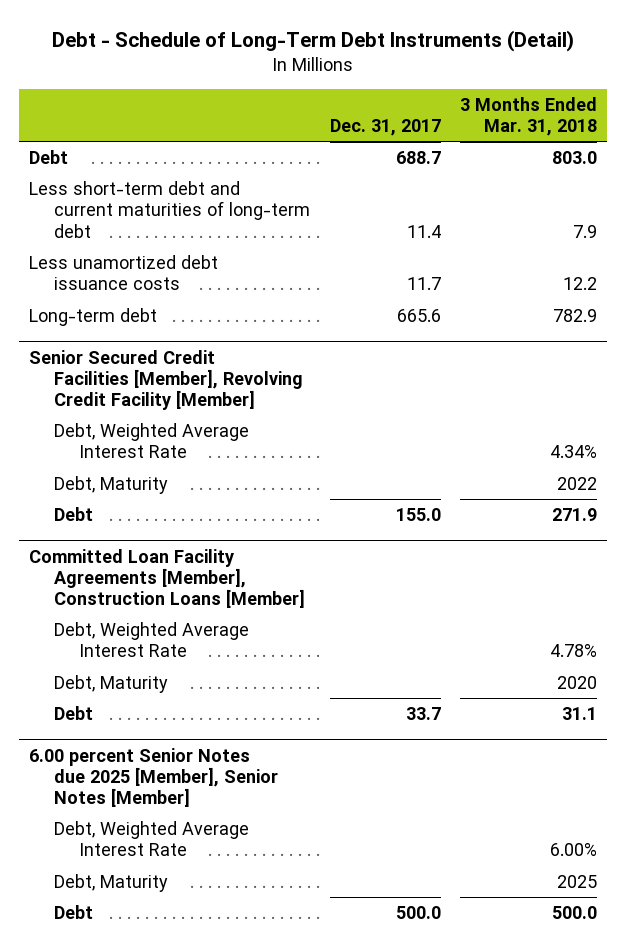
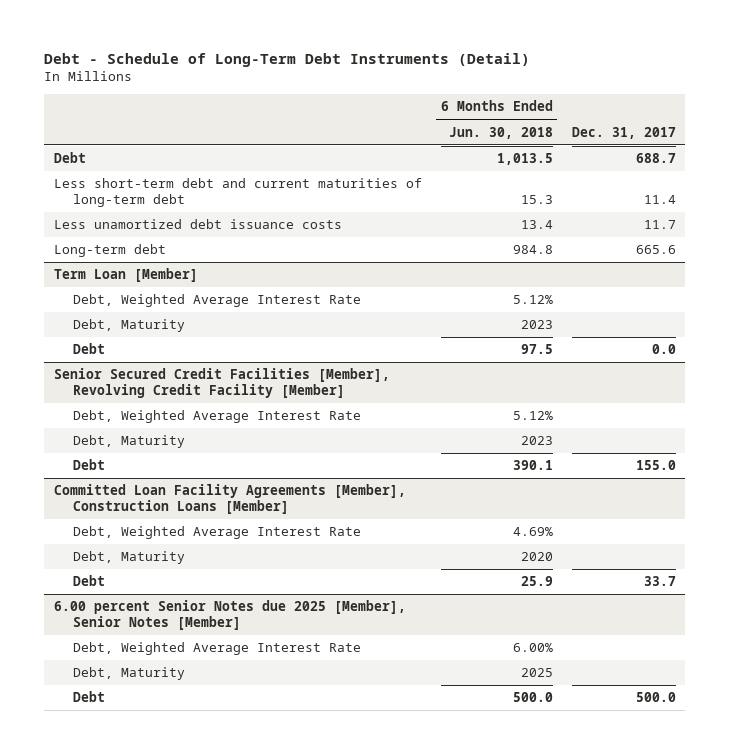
- | Dec. 31, 2017 | 3 Months Ended Mar. 31, 2018
+ | 6 Months Ended Jun. 30, 2018 | Dec. 31, 2017
+ Term Loan [Member]
+ Debt, Weighted Average Interest Rate | 5.12% |
+ Debt, Maturity | 2023 |
+ Debt | 97.5 | 0.0

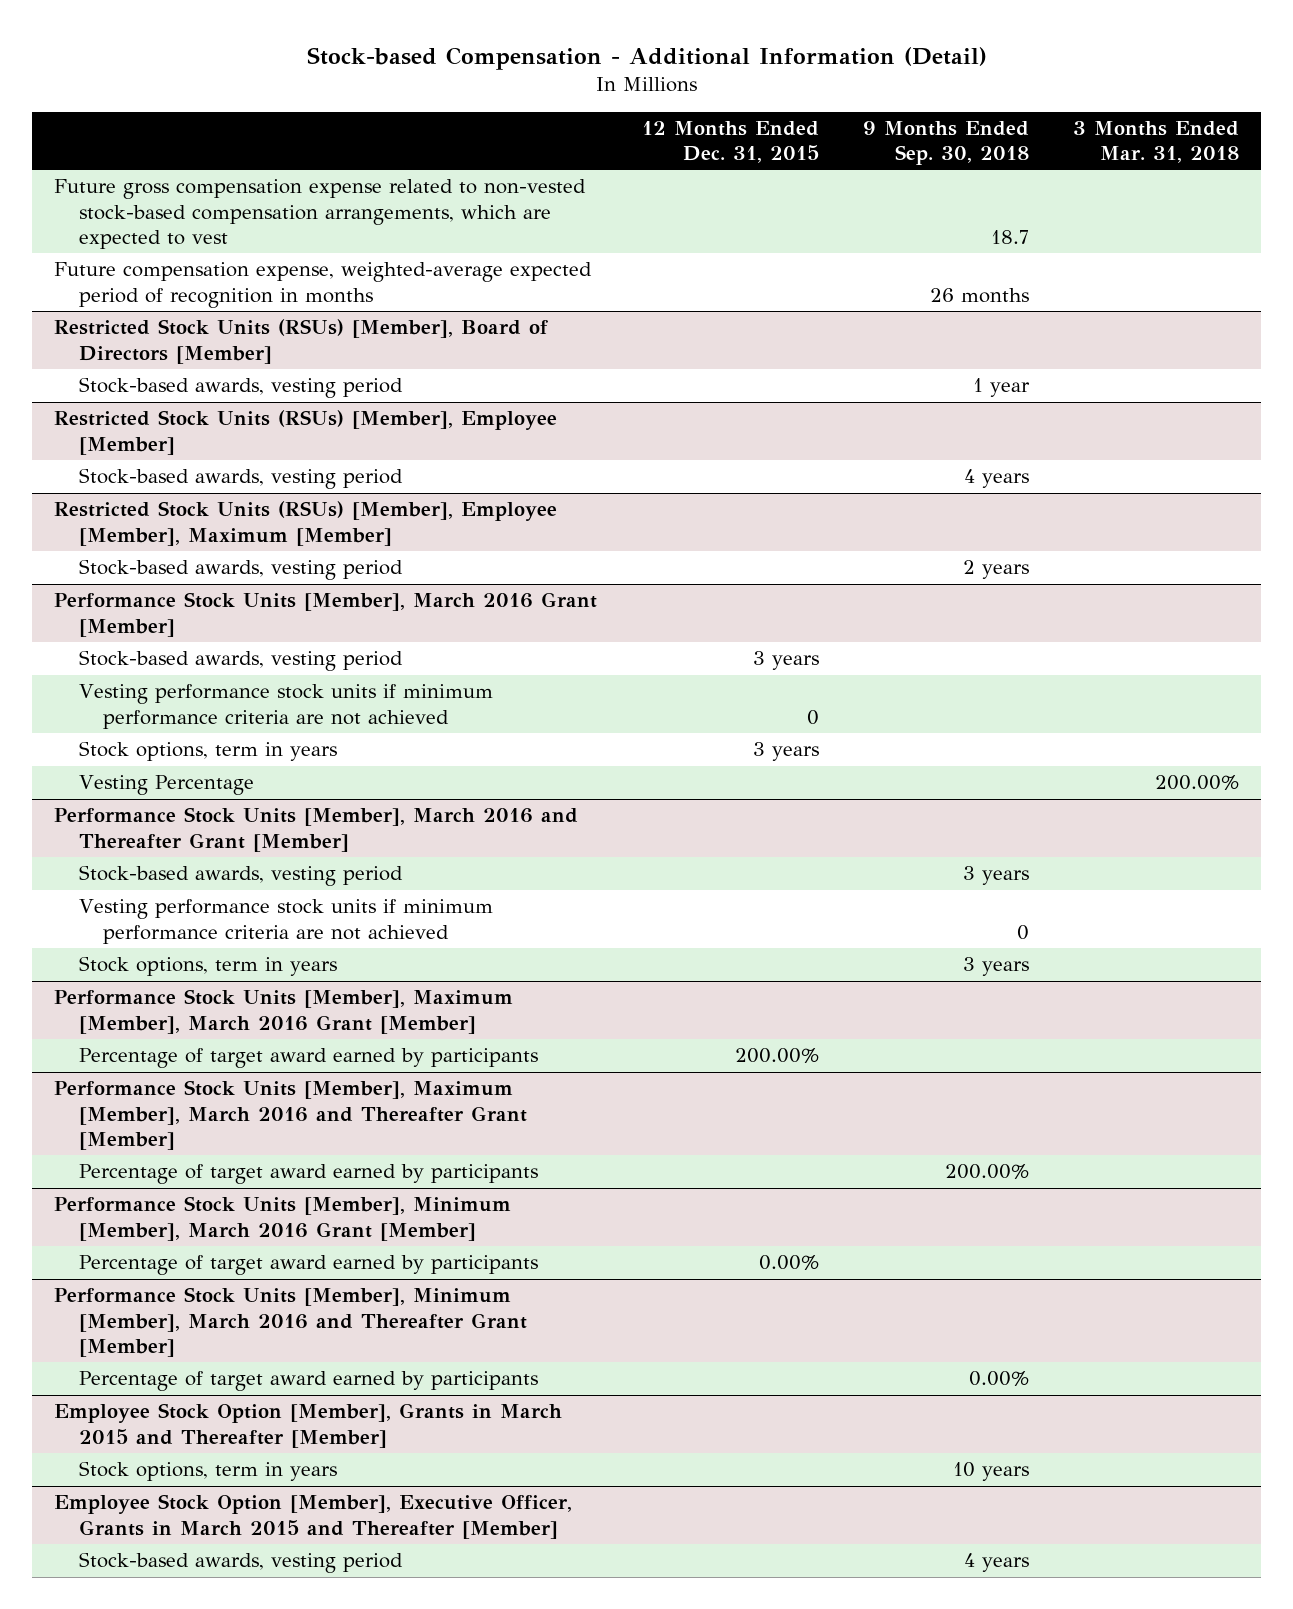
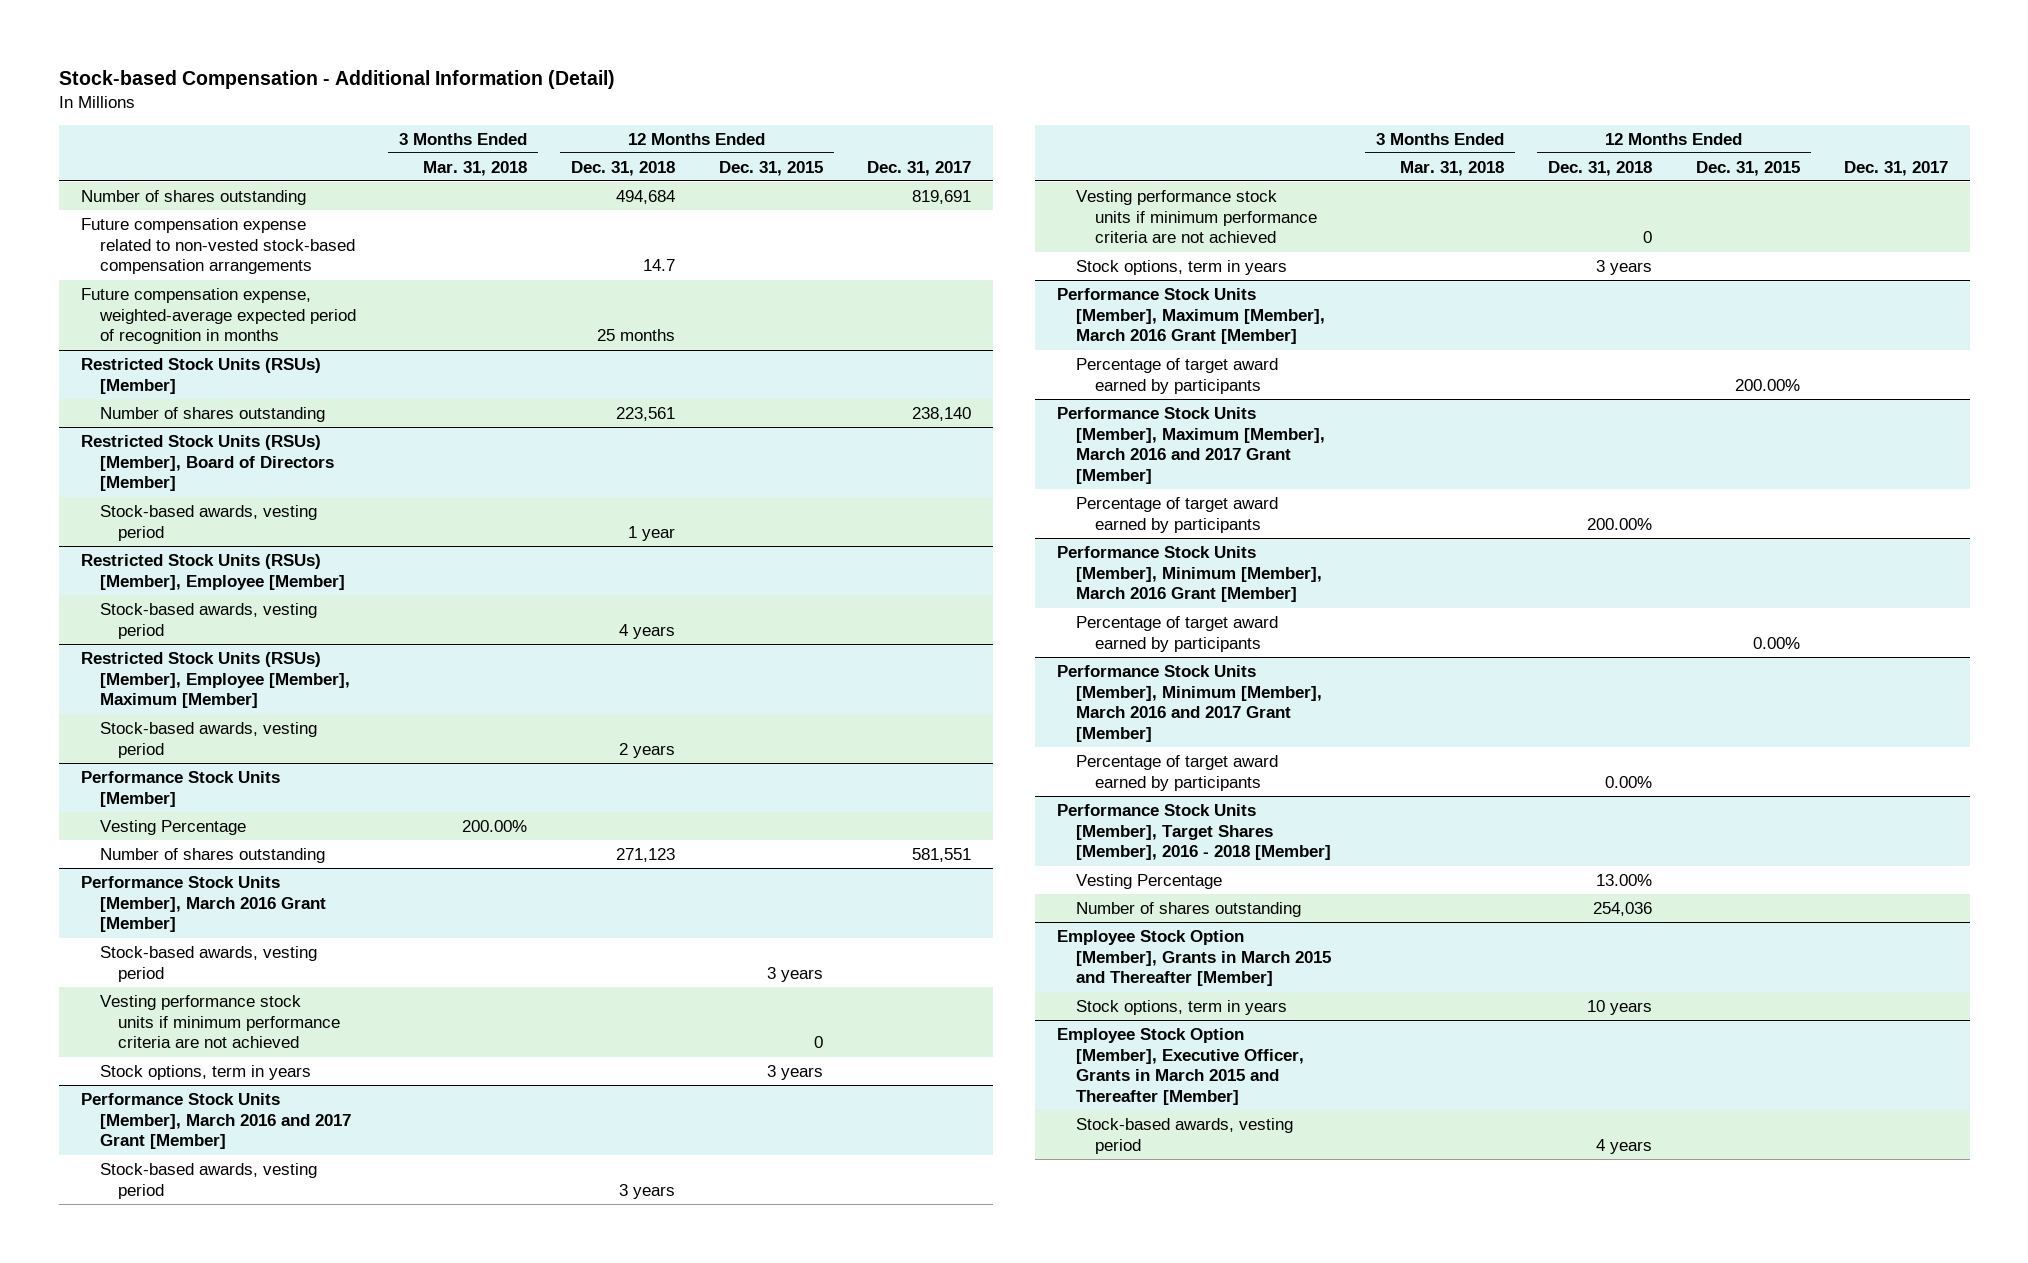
- | 12 Months Ended Dec. 31, 2015 | 9 Months Ended Sep. 30, 2018 | 3 Months Ended Mar. 31, 2018
+ | 3 Months Ended Mar. 31, 2018 | 12 Months Ended Dec. 31, 2018 | 12 Months Ended Dec. 31, 2015 | Dec. 31, 2017
- Future gross compensation expense related to non-vested stock-based compensation arrangements, which are expected to vest | | 18.7 |
+ Number of shares outstanding | | 494,684 | | 819,691
+ Future compensation expense related to non-vested stock-based compensation arrangements | | 14.7 | |
+ Restricted Stock Units (RSUs) [Member]
+ Number of shares outstanding | | 223,561 | | 238,140
+ Performance Stock Units [Member]
+ Vesting Percentage | 200.00% | | |
+ Number of shares outstanding | | 271,123 | | 581,551
@ Performance Stock Units [Member], March 2016 Grant [Member]
- Vesting Percentage | | | 200.00%
- Performance Stock Units [Member], March 2016 and Thereafter Grant [Member]
+ Performance Stock Units [Member], March 2016 and 2017 Grant [Member]
- Performance Stock Units [Member], Maximum [Member], March 2016 and Thereafter Grant [Member]
+ Performance Stock Units [Member], Maximum [Member], March 2016 and 2017 Grant [Member]
- Performance Stock Units [Member], Minimum [Member], March 2016 and Thereafter Grant [Member]
+ Performance Stock Units [Member], Minimum [Member], March 2016 and 2017 Grant [Member]
+ Performance Stock Units [Member], Target Shares [Member], 2016 - 2018 [Member]
+ Vesting Percentage | | 13.00% | |
+ Number of shares outstanding | | 254,036 | |

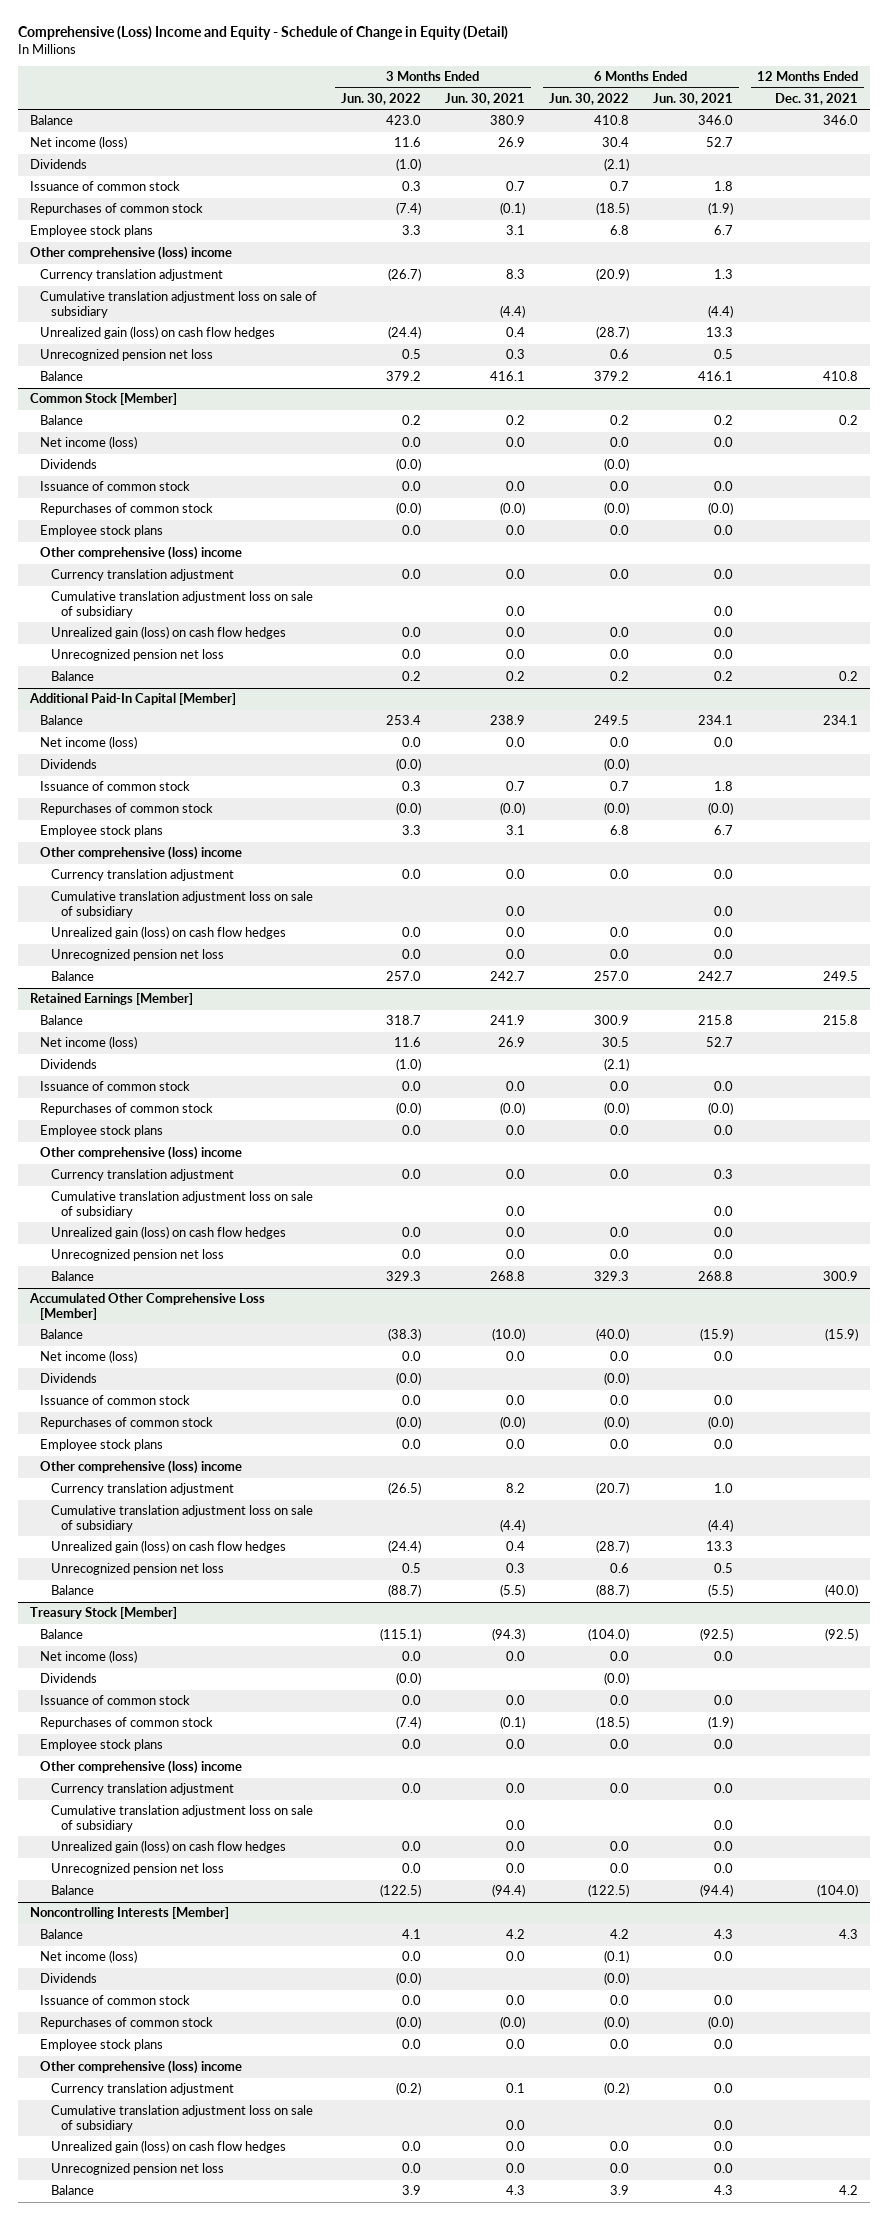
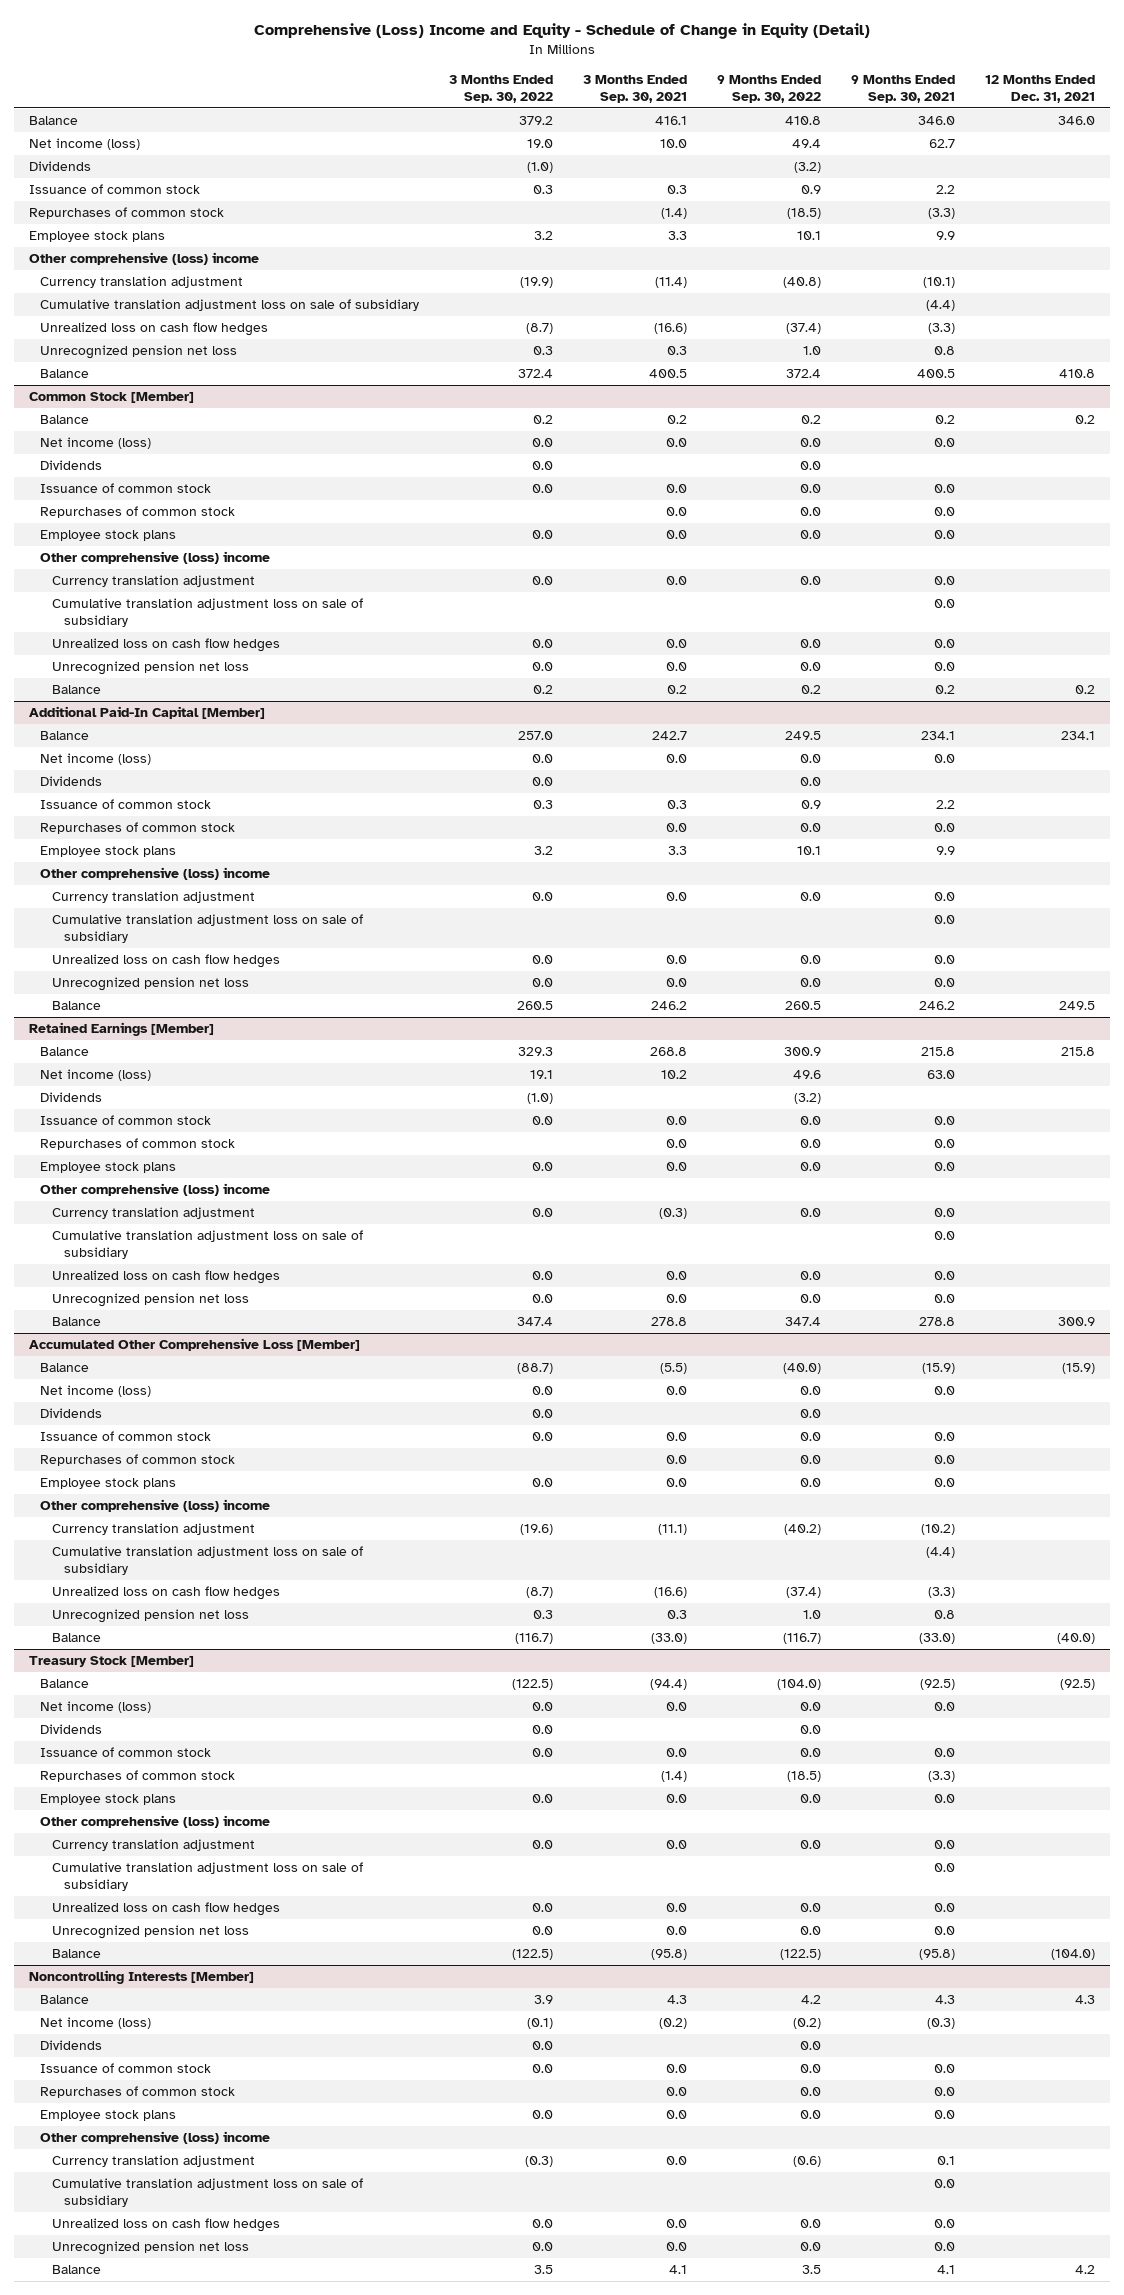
- | 3 Months Ended Jun. 30, 2022 | 3 Months Ended Jun. 30, 2021 | 6 Months Ended Jun. 30, 2022 | 6 Months Ended Jun. 30, 2021 | 12 Months Ended Dec. 31, 2021
+ | 3 Months Ended Sep. 30, 2022 | 3 Months Ended Sep. 30, 2021 | 9 Months Ended Sep. 30, 2022 | 9 Months Ended Sep. 30, 2021 | 12 Months Ended Dec. 31, 2021
- Unrealized gain (loss) on cash flow hedges | (24.4) | 0.4 | (28.7) | 13.3 |
+ Unrealized loss on cash flow hedges | (8.7) | (16.6) | (37.4) | (3.3) |
@ Common Stock [Member]
- Unrealized gain (loss) on cash flow hedges | 0.0 | 0.0 | 0.0 | 0.0 |
+ Unrealized loss on cash flow hedges | 0.0 | 0.0 | 0.0 | 0.0 |
@ Additional Paid-In Capital [Member]
- Unrealized gain (loss) on cash flow hedges | 0.0 | 0.0 | 0.0 | 0.0 |
+ Unrealized loss on cash flow hedges | 0.0 | 0.0 | 0.0 | 0.0 |
@ Retained Earnings [Member]
- Unrealized gain (loss) on cash flow hedges | 0.0 | 0.0 | 0.0 | 0.0 |
+ Unrealized loss on cash flow hedges | 0.0 | 0.0 | 0.0 | 0.0 |
@ Accumulated Other Comprehensive Loss [Member]
- Unrealized gain (loss) on cash flow hedges | (24.4) | 0.4 | (28.7) | 13.3 |
+ Unrealized loss on cash flow hedges | (8.7) | (16.6) | (37.4) | (3.3) |
@ Treasury Stock [Member]
- Unrealized gain (loss) on cash flow hedges | 0.0 | 0.0 | 0.0 | 0.0 |
+ Unrealized loss on cash flow hedges | 0.0 | 0.0 | 0.0 | 0.0 |
@ Noncontrolling Interests [Member]
- Unrealized gain (loss) on cash flow hedges | 0.0 | 0.0 | 0.0 | 0.0 |
+ Unrealized loss on cash flow hedges | 0.0 | 0.0 | 0.0 | 0.0 |

